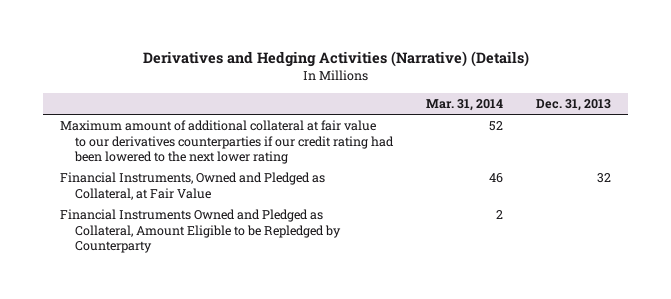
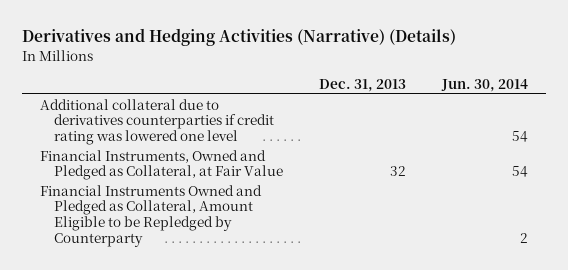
- | Mar. 31, 2014 | Dec. 31, 2013
+ | Dec. 31, 2013 | Jun. 30, 2014
- Maximum amount of additional collateral at fair value to our derivatives counterparties if our credit rating had been lowered to the next lower rating | 52 |
+ Additional collateral due to derivatives counterparties if credit rating was lowered one level | | 54

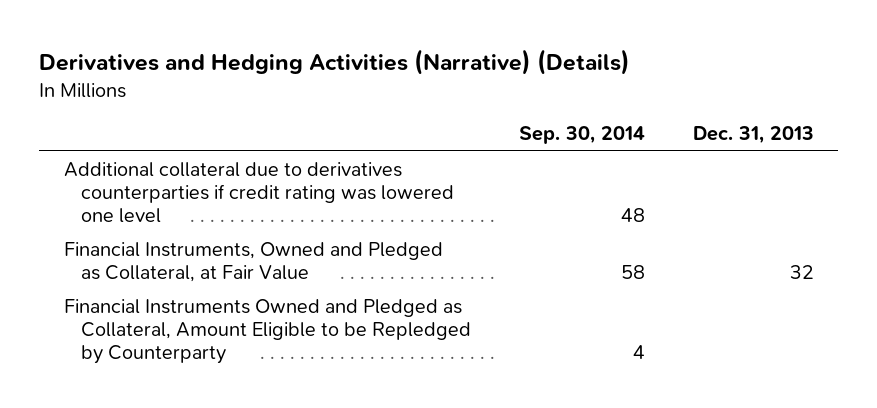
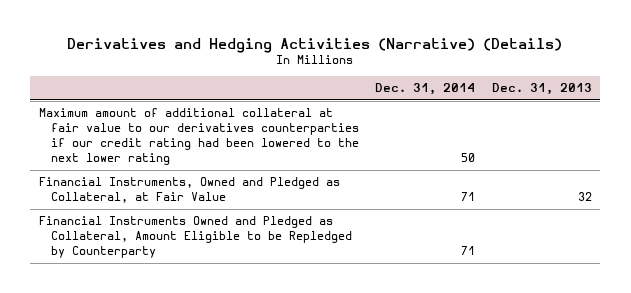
- | Sep. 30, 2014 | Dec. 31, 2013
+ | Dec. 31, 2014 | Dec. 31, 2013
- Additional collateral due to derivatives counterparties if credit rating was lowered one level | 48 |
+ Maximum amount of additional collateral at fair value to our derivatives counterparties if our credit rating had been lowered to the next lower rating | 50 |

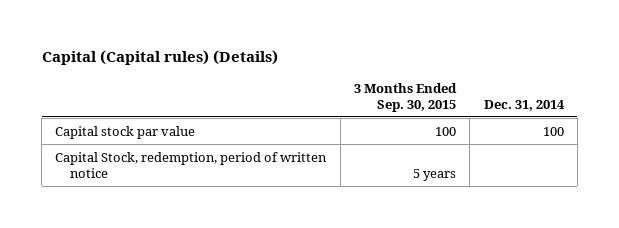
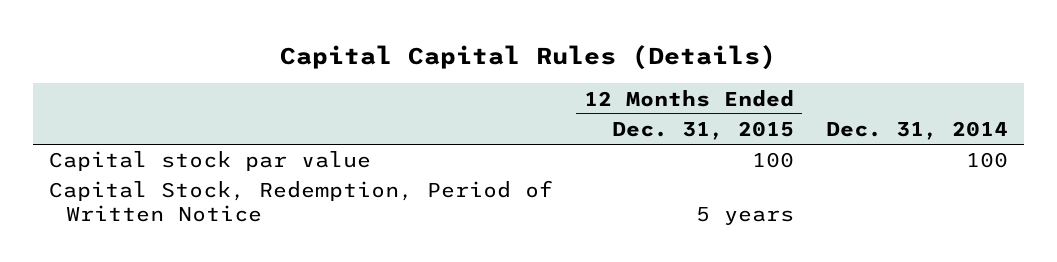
- Capital (Capital rules) (Details)
+ Capital Capital Rules (Details)
- | 3 Months Ended Sep. 30, 2015 | Dec. 31, 2014
+ | 12 Months Ended Dec. 31, 2015 | Dec. 31, 2014
- Capital Stock, redemption, period of written notice | 5 years |
+ Capital Stock, Redemption, Period of Written Notice | 5 years |

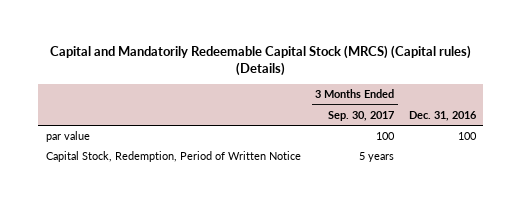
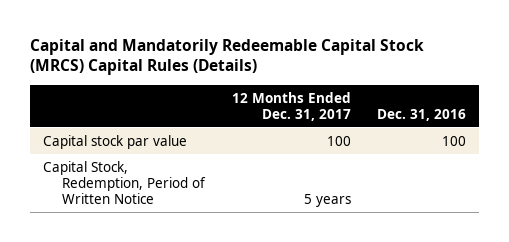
- Capital and Mandatorily Redeemable Capital Stock (MRCS) (Capital rules) (Details)
+ Capital and Mandatorily Redeemable Capital Stock (MRCS) Capital Rules (Details)
- | 3 Months Ended Sep. 30, 2017 | Dec. 31, 2016
+ | 12 Months Ended Dec. 31, 2017 | Dec. 31, 2016
- par value | 100 | 100
+ Capital stock par value | 100 | 100

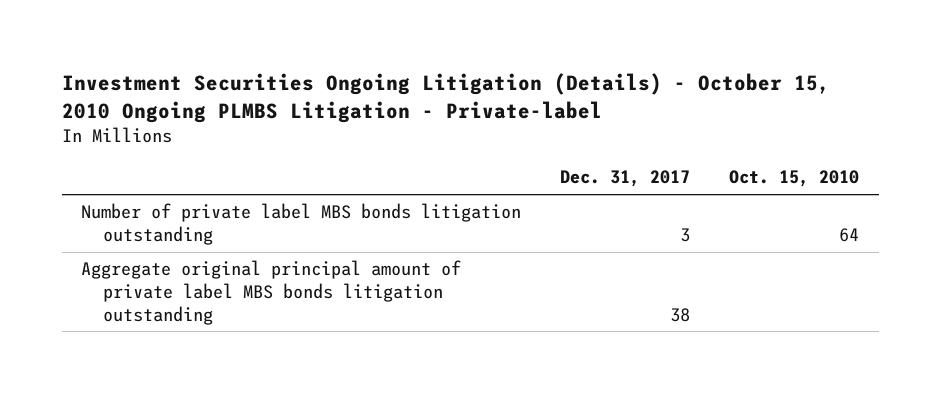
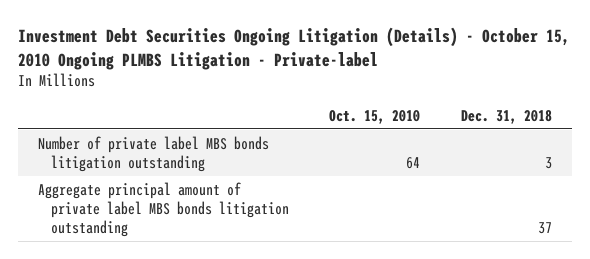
- Investment Securities Ongoing Litigation (Details) - October 15, 2010 Ongoing PLMBS Litigation - Private-label
+ Investment Debt Securities Ongoing Litigation (Details) - October 15, 2010 Ongoing PLMBS Litigation - Private-label
- | Dec. 31, 2017 | Oct. 15, 2010
+ | Oct. 15, 2010 | Dec. 31, 2018
- Aggregate original principal amount of private label MBS bonds litigation outstanding | 38 |
+ Aggregate principal amount of private label MBS bonds litigation outstanding | | 37

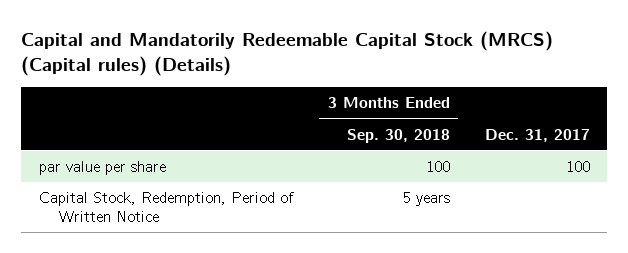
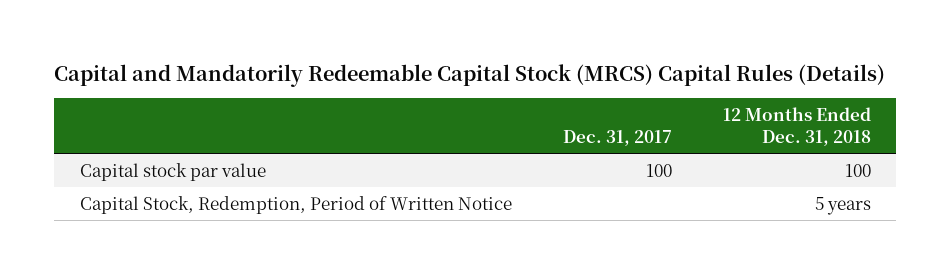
- Capital and Mandatorily Redeemable Capital Stock (MRCS) (Capital rules) (Details)
+ Capital and Mandatorily Redeemable Capital Stock (MRCS) Capital Rules (Details)
- | 3 Months Ended Sep. 30, 2018 | Dec. 31, 2017
+ | Dec. 31, 2017 | 12 Months Ended Dec. 31, 2018
- par value per share | 100 | 100
+ Capital stock par value | 100 | 100

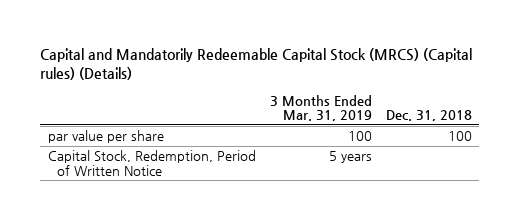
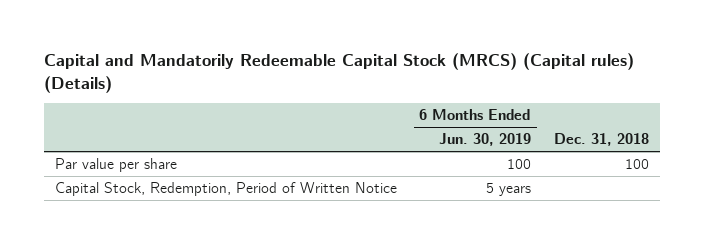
- | 3 Months Ended Mar. 31, 2019 | Dec. 31, 2018
+ | 6 Months Ended Jun. 30, 2019 | Dec. 31, 2018
- par value per share | 100 | 100
+ Par value per share | 100 | 100

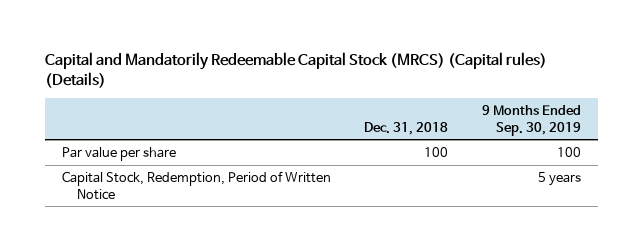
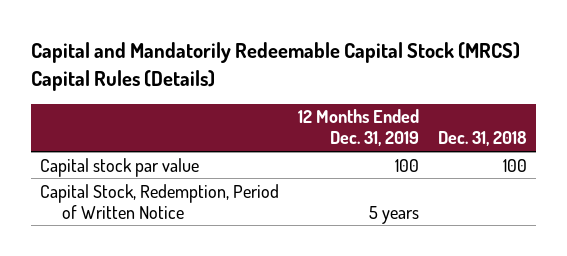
- Capital and Mandatorily Redeemable Capital Stock (MRCS) (Capital rules) (Details)
+ Capital and Mandatorily Redeemable Capital Stock (MRCS) Capital Rules (Details)
- | Dec. 31, 2018 | 9 Months Ended Sep. 30, 2019
+ | 12 Months Ended Dec. 31, 2019 | Dec. 31, 2018
- Par value per share | 100 | 100
+ Capital stock par value | 100 | 100

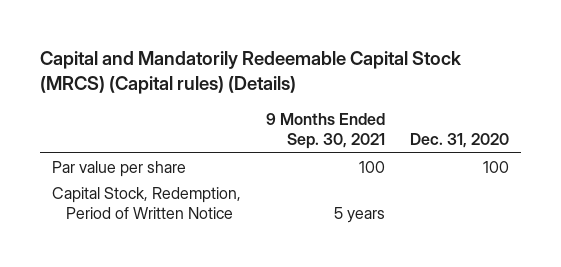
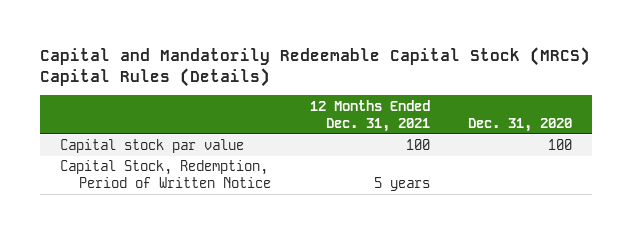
- Capital and Mandatorily Redeemable Capital Stock (MRCS) (Capital rules) (Details)
+ Capital and Mandatorily Redeemable Capital Stock (MRCS) Capital Rules (Details)
- | 9 Months Ended Sep. 30, 2021 | Dec. 31, 2020
+ | 12 Months Ended Dec. 31, 2021 | Dec. 31, 2020
- Par value per share | 100 | 100
+ Capital stock par value | 100 | 100

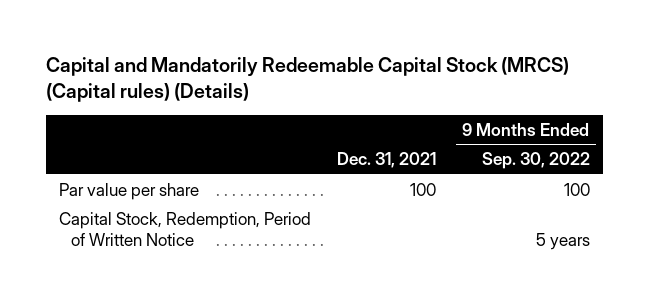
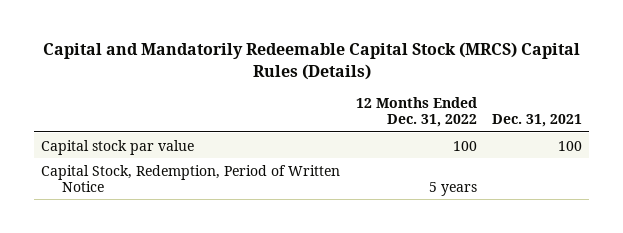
- Capital and Mandatorily Redeemable Capital Stock (MRCS) (Capital rules) (Details)
+ Capital and Mandatorily Redeemable Capital Stock (MRCS) Capital Rules (Details)
- | Dec. 31, 2021 | 9 Months Ended Sep. 30, 2022
+ | 12 Months Ended Dec. 31, 2022 | Dec. 31, 2021
- Par value per share | 100 | 100
+ Capital stock par value | 100 | 100

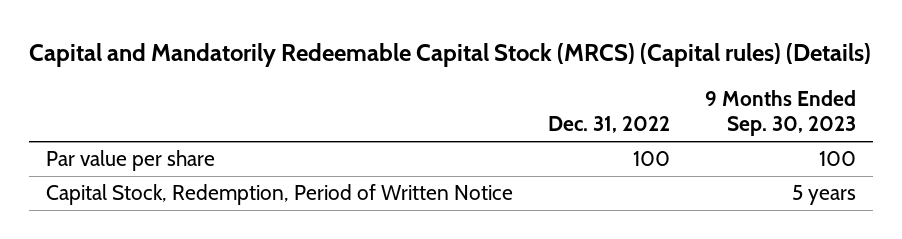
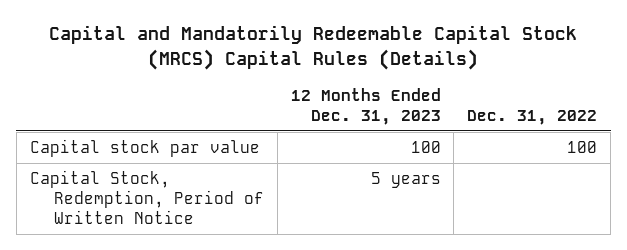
- Capital and Mandatorily Redeemable Capital Stock (MRCS) (Capital rules) (Details)
+ Capital and Mandatorily Redeemable Capital Stock (MRCS) Capital Rules (Details)
- | Dec. 31, 2022 | 9 Months Ended Sep. 30, 2023
+ | 12 Months Ended Dec. 31, 2023 | Dec. 31, 2022
- Par value per share | 100 | 100
+ Capital stock par value | 100 | 100

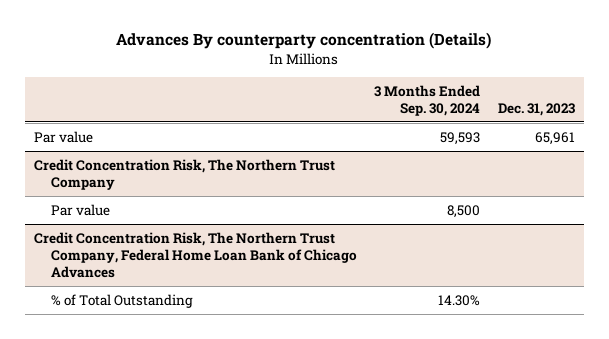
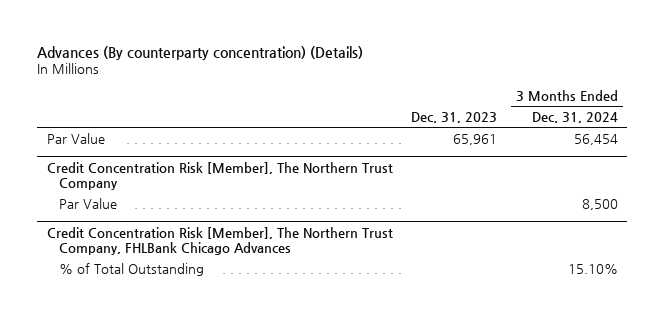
- Advances By counterparty concentration (Details)
+ Advances (By counterparty concentration) (Details)
- | 3 Months Ended Sep. 30, 2024 | Dec. 31, 2023
+ | Dec. 31, 2023 | 3 Months Ended Dec. 31, 2024
- Par value | 59,593 | 65,961
- Credit Concentration Risk, The Northern Trust Company
- Par value | 8,500 |
- Credit Concentration Risk, The Northern Trust Company, Federal Home Loan Bank of Chicago Advances
+ Par Value | 65,961 | 56,454
+ Credit Concentration Risk [Member], The Northern Trust Company
+ Par Value | | 8,500
+ Credit Concentration Risk [Member], The Northern Trust Company, FHLBank Chicago Advances

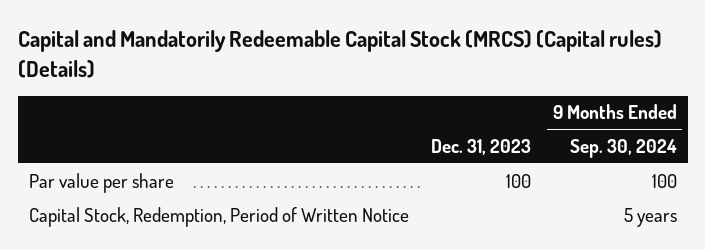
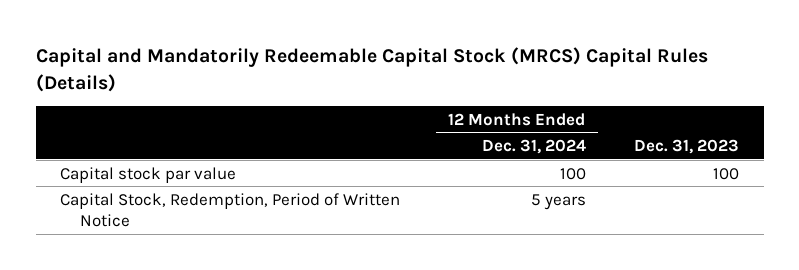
- Capital and Mandatorily Redeemable Capital Stock (MRCS) (Capital rules) (Details)
+ Capital and Mandatorily Redeemable Capital Stock (MRCS) Capital Rules (Details)
- | Dec. 31, 2023 | 9 Months Ended Sep. 30, 2024
+ | 12 Months Ended Dec. 31, 2024 | Dec. 31, 2023
- Par value per share | 100 | 100
+ Capital stock par value | 100 | 100

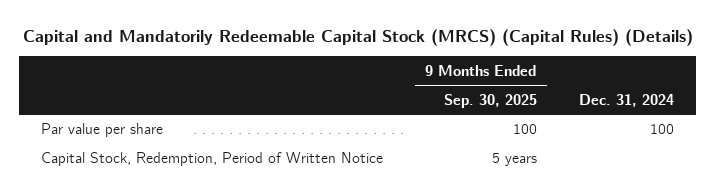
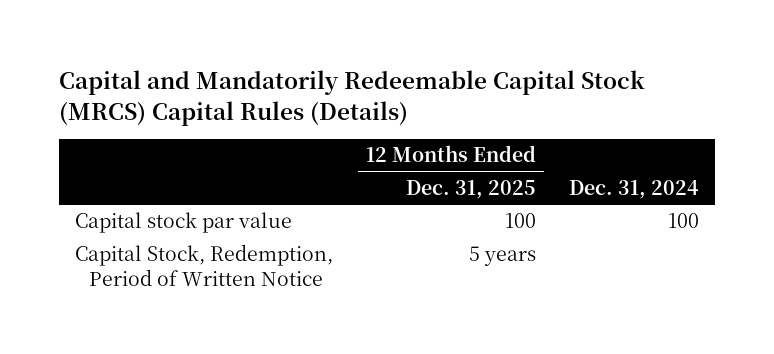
- Capital and Mandatorily Redeemable Capital Stock (MRCS) (Capital Rules) (Details)
+ Capital and Mandatorily Redeemable Capital Stock (MRCS) Capital Rules (Details)
- | 9 Months Ended Sep. 30, 2025 | Dec. 31, 2024
+ | 12 Months Ended Dec. 31, 2025 | Dec. 31, 2024
- Par value per share | 100 | 100
+ Capital stock par value | 100 | 100

